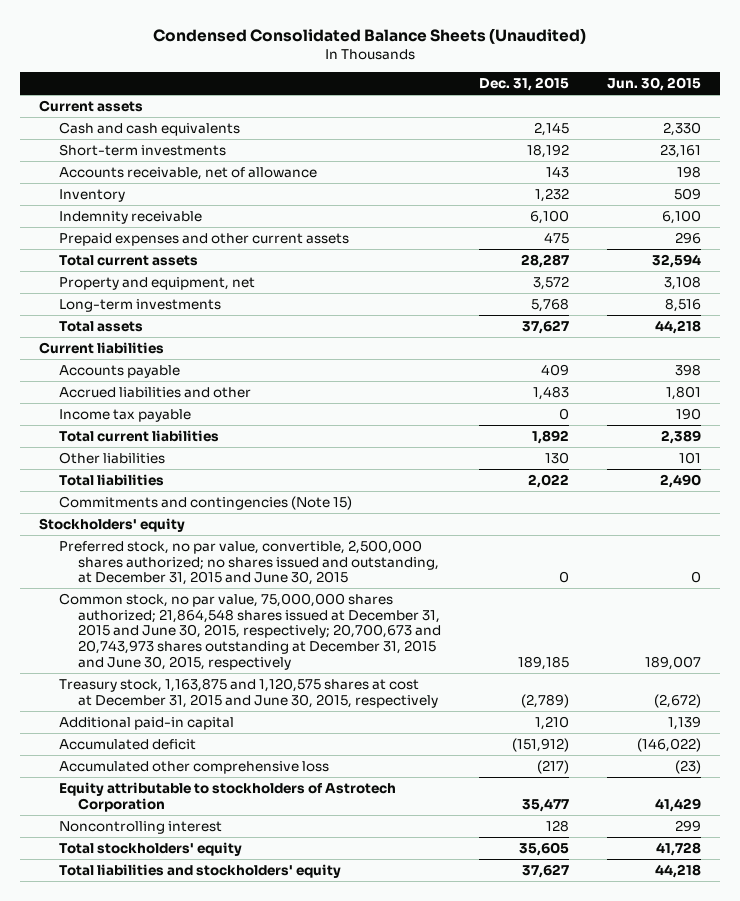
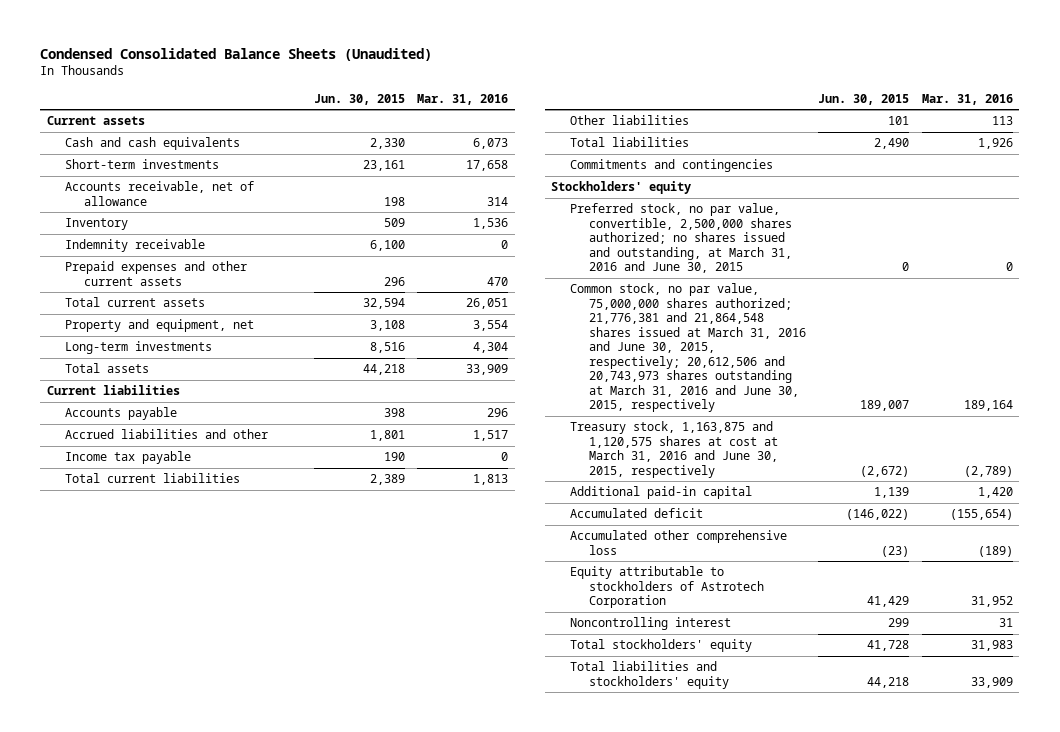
- | Dec. 31, 2015 | Jun. 30, 2015
+ | Jun. 30, 2015 | Mar. 31, 2016
- Commitments and contingencies (Note 15)
+ Commitments and contingencies
- Preferred stock, no par value, convertible, 2,500,000 shares authorized; no shares issued and outstanding, at December 31, 2015 and June 30, 2015 | 0 | 0
- Common stock, no par value, 75,000,000 shares authorized; 21,864,548 shares issued at December 31, 2015 and June 30, 2015, respectively; 20,700,673 and 20,743,973 shares outstanding at December 31, 2015 and June 30, 2015, respectively | 189,185 | 189,007
- Treasury stock, 1,163,875 and 1,120,575 shares at cost at December 31, 2015 and June 30, 2015, respectively | (2,789) | (2,672)
+ Preferred stock, no par value, convertible, 2,500,000 shares authorized; no shares issued and outstanding, at March 31, 2016 and June 30, 2015 | 0 | 0
+ Common stock, no par value, 75,000,000 shares authorized; 21,776,381 and 21,864,548 shares issued at March 31, 2016 and June 30, 2015, respectively; 20,612,506 and 20,743,973 shares outstanding at March 31, 2016 and June 30, 2015, respectively | 189,007 | 189,164
+ Treasury stock, 1,163,875 and 1,120,575 shares at cost at March 31, 2016 and June 30, 2015, respectively | (2,672) | (2,789)

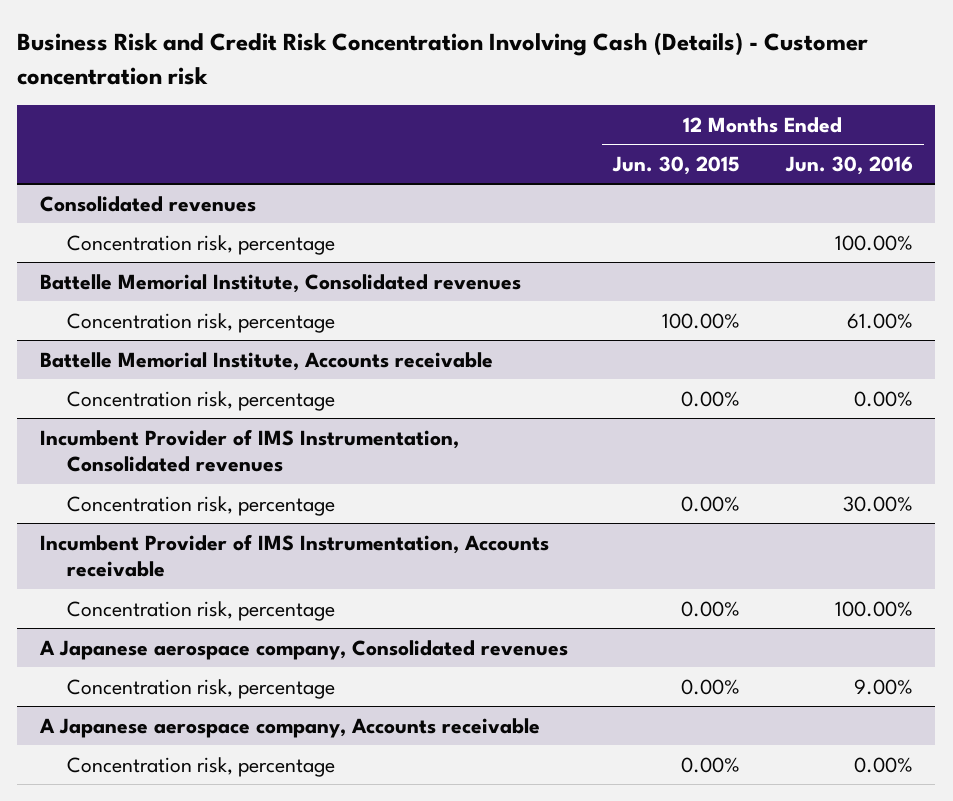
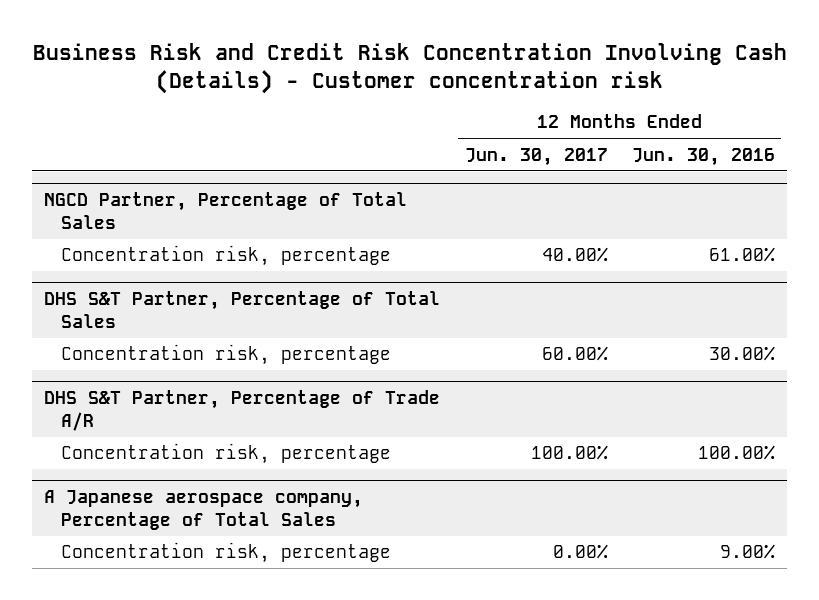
- | 12 Months Ended Jun. 30, 2015 | 12 Months Ended Jun. 30, 2016
+ | 12 Months Ended Jun. 30, 2017 | 12 Months Ended Jun. 30, 2016
- Consolidated revenues
- Concentration risk, percentage | | 100.00%
- Battelle Memorial Institute, Consolidated revenues
+ NGCD Partner, Percentage of Total Sales
- Battelle Memorial Institute, Accounts receivable
- Concentration risk, percentage | 0.00% | 0.00%
- Incumbent Provider of IMS Instrumentation, Consolidated revenues
+ DHS S&T Partner, Percentage of Total Sales
- Incumbent Provider of IMS Instrumentation, Accounts receivable
+ DHS S&T Partner, Percentage of Trade A/R
- A Japanese aerospace company, Consolidated revenues
+ A Japanese aerospace company, Percentage of Total Sales
- A Japanese aerospace company, Accounts receivable
- Concentration risk, percentage | 0.00% | 0.00%

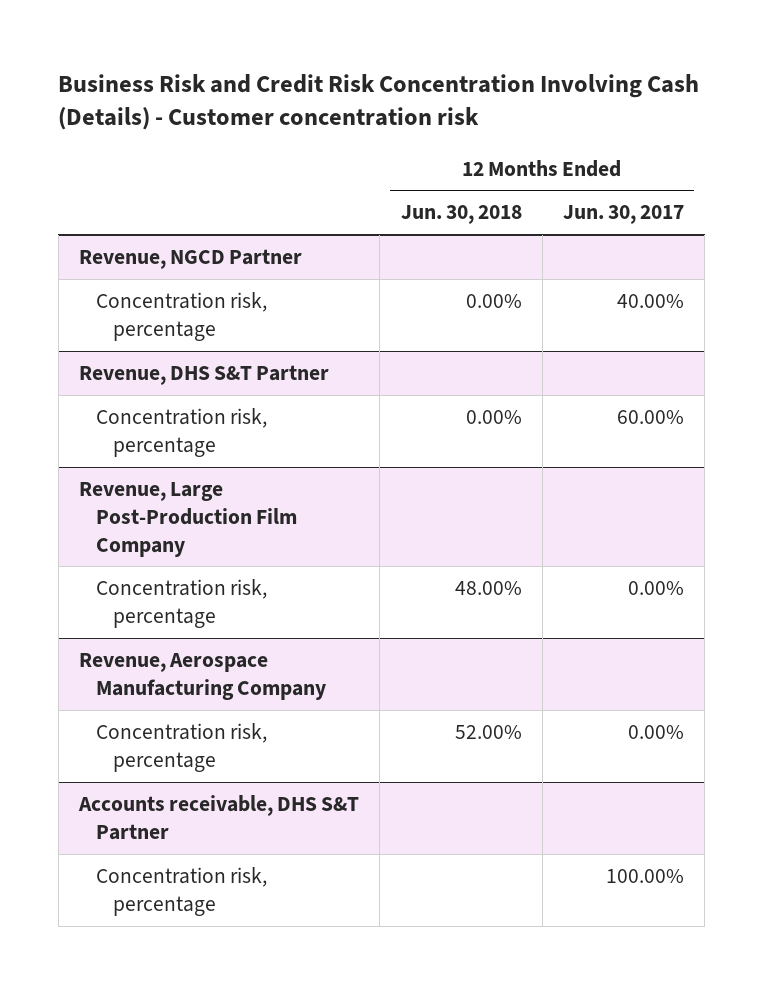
- | 12 Months Ended Jun. 30, 2017 | 12 Months Ended Jun. 30, 2016
+ | 12 Months Ended Jun. 30, 2018 | 12 Months Ended Jun. 30, 2017
- NGCD Partner, Percentage of Total Sales
+ Revenue, NGCD Partner
- DHS S&T Partner, Percentage of Total Sales
+ Revenue, DHS S&T Partner
- DHS S&T Partner, Percentage of Trade A/R
- Concentration risk, percentage | 100.00% | 100.00%
- A Japanese aerospace company, Percentage of Total Sales
+ Revenue, Large Post-Production Film Company
+ Revenue, Aerospace Manufacturing Company
+ Concentration risk, percentage | 52.00% | 0.00%
+ Accounts receivable, DHS S&T Partner
+ Concentration risk, percentage | | 100.00%

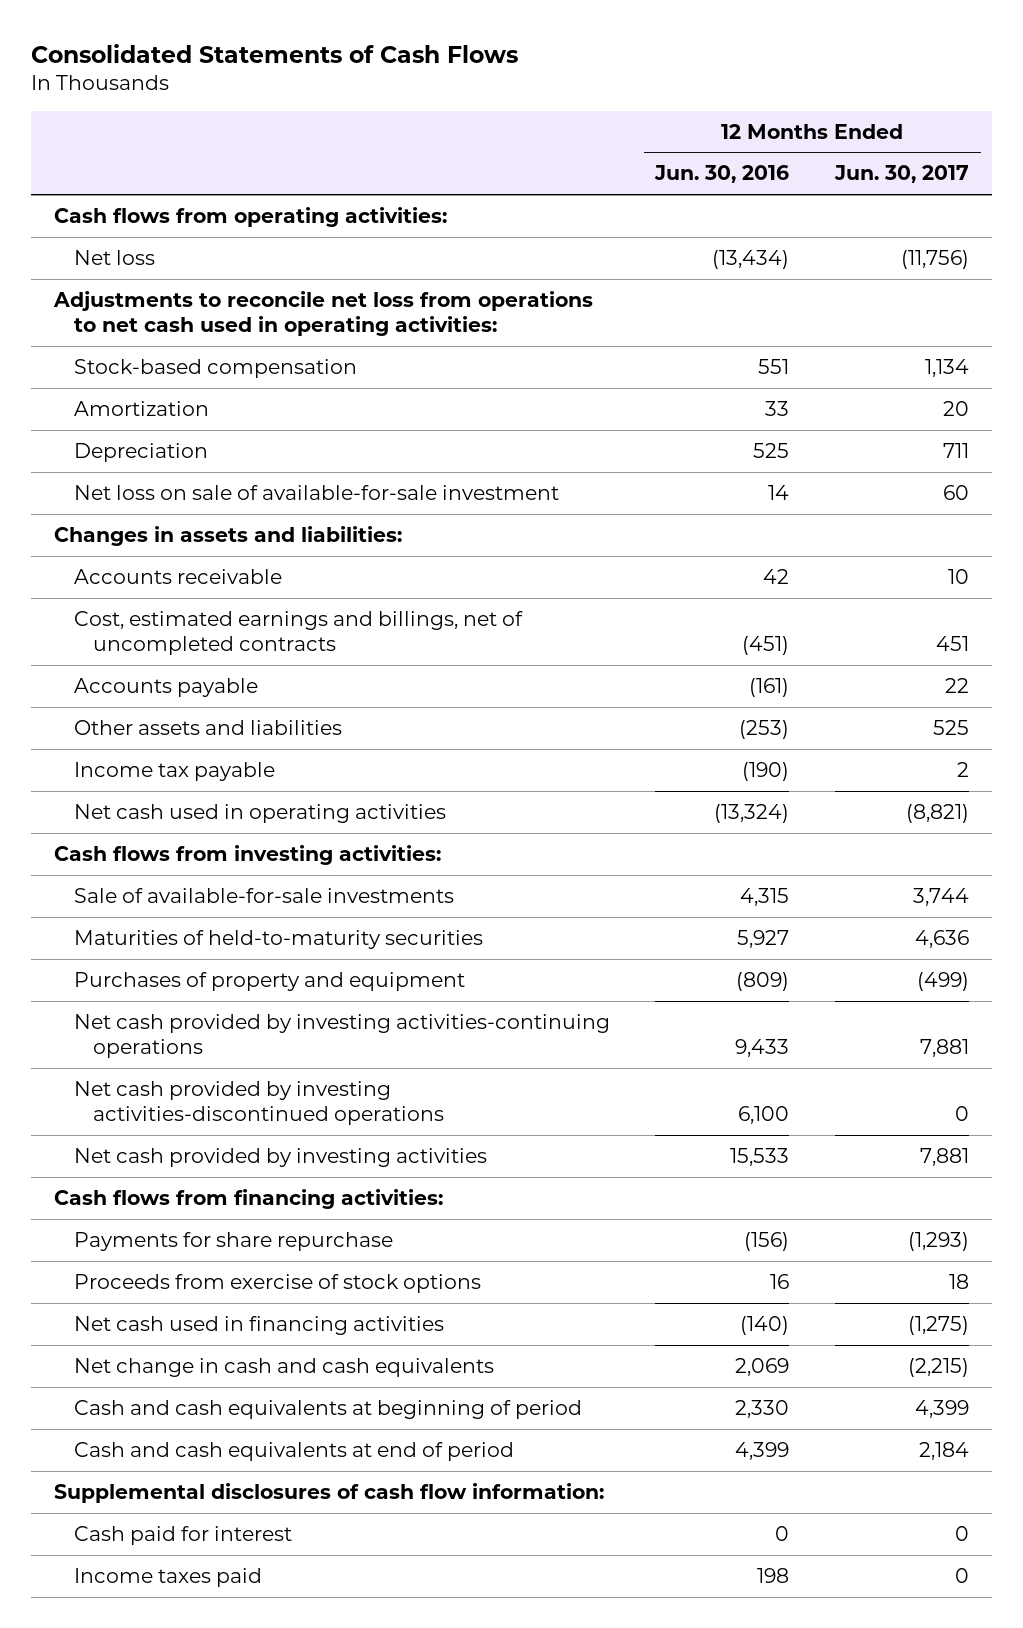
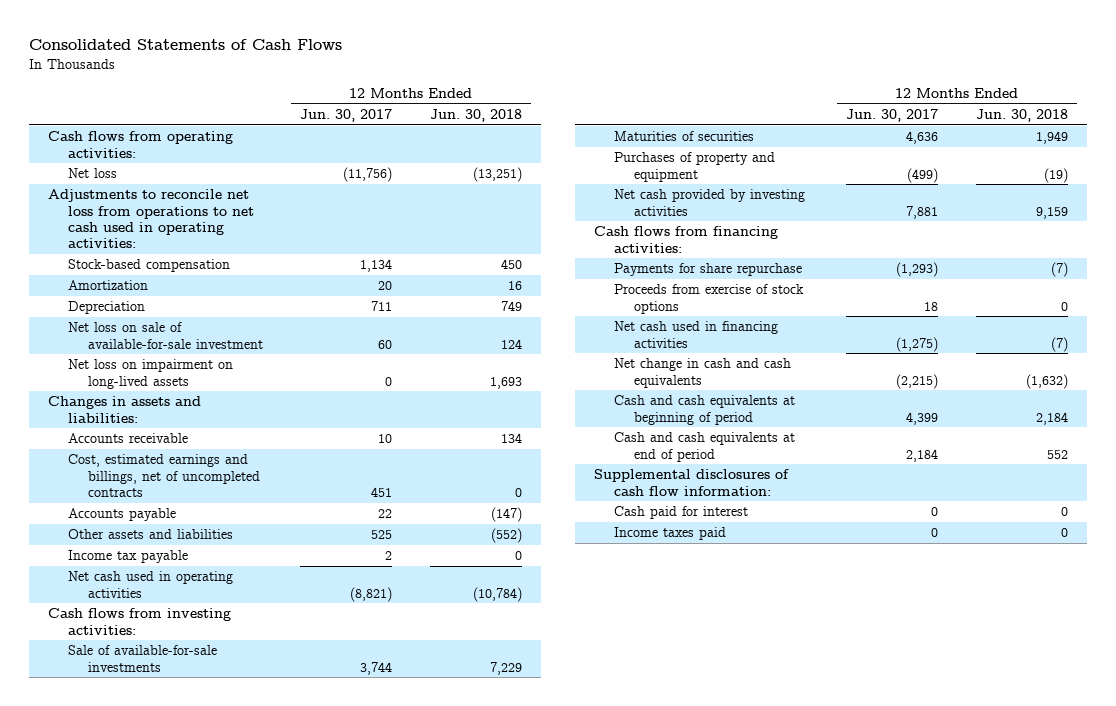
- | 12 Months Ended Jun. 30, 2016 | 12 Months Ended Jun. 30, 2017
+ | 12 Months Ended Jun. 30, 2017 | 12 Months Ended Jun. 30, 2018
+ Net loss on impairment on long-lived assets | 0 | 1,693
- Maturities of held-to-maturity securities | 5,927 | 4,636
+ Maturities of securities | 4,636 | 1,949
- Net cash provided by investing activities-continuing operations | 9,433 | 7,881
- Net cash provided by investing activities-discontinued operations | 6,100 | 0

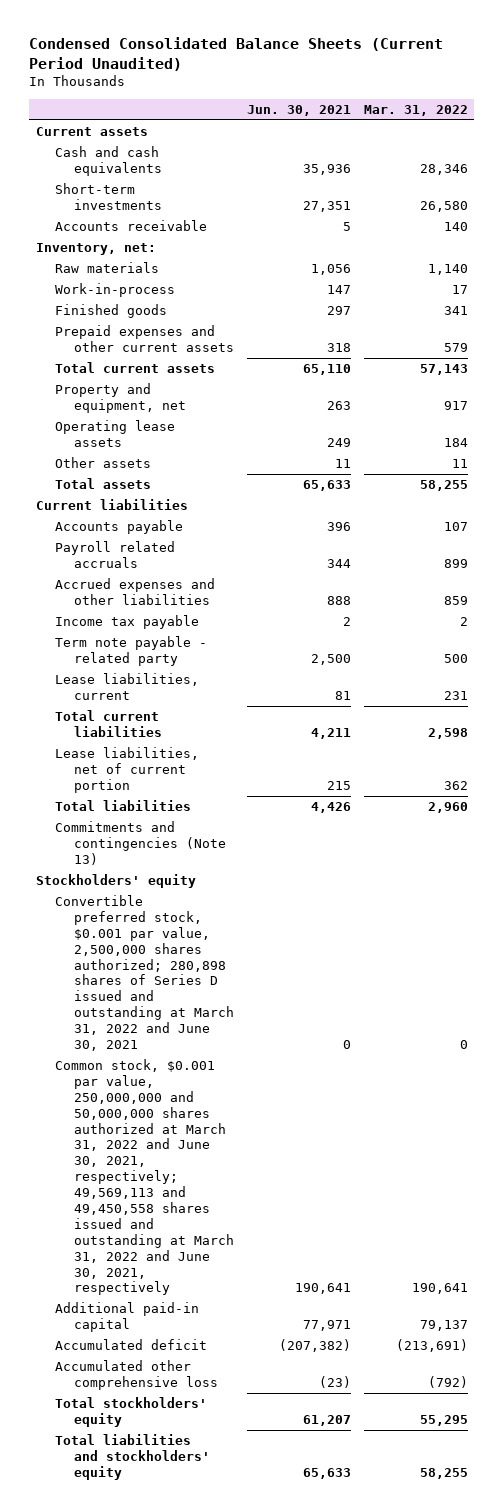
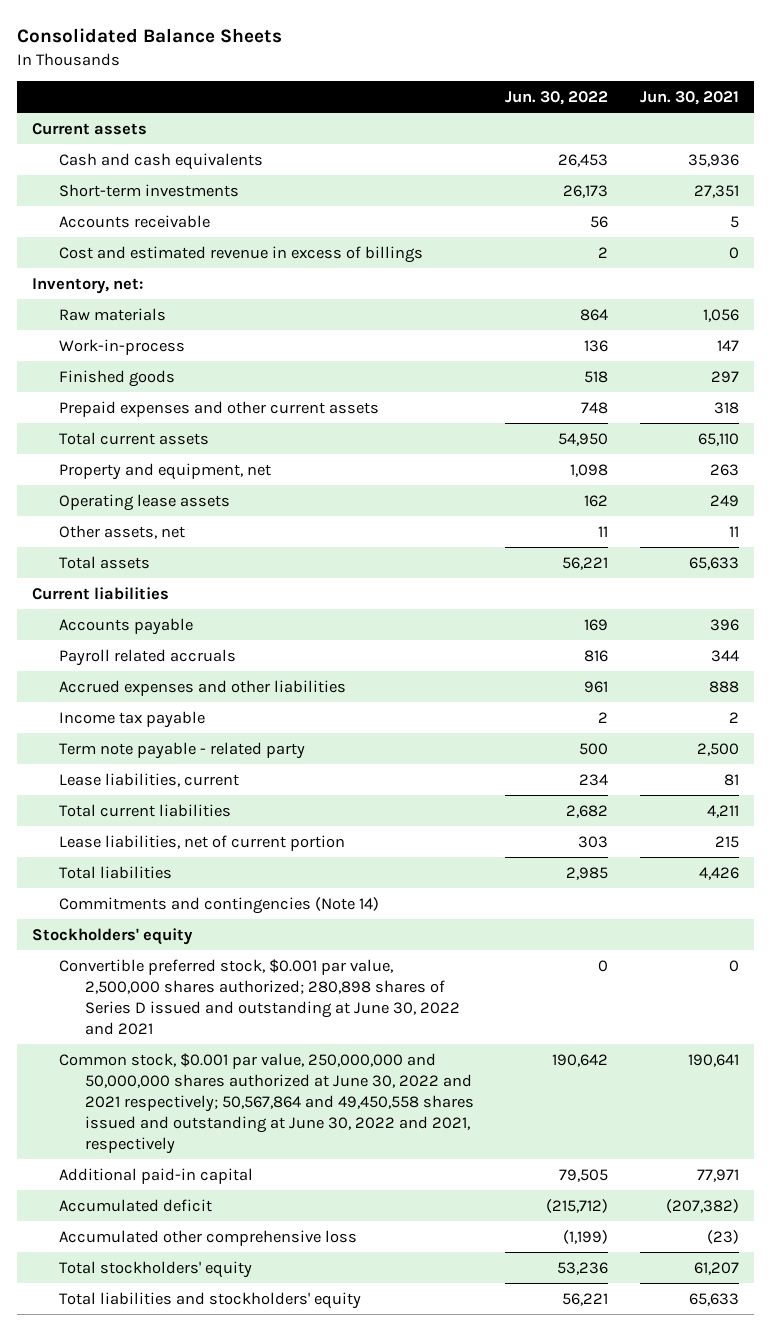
- Condensed Consolidated Balance Sheets (Current Period Unaudited)
+ Consolidated Balance Sheets
- | Jun. 30, 2021 | Mar. 31, 2022
+ | Jun. 30, 2022 | Jun. 30, 2021
+ Cost and estimated revenue in excess of billings | 2 | 0
- Other assets | 11 | 11
+ Other assets, net | 11 | 11
- Commitments and contingencies (Note 13)
+ Commitments and contingencies (Note 14)
- Convertible preferred stock, $0.001 par value, 2,500,000 shares authorized; 280,898 shares of Series D issued and outstanding at March 31, 2022 and June 30, 2021 | 0 | 0
- Common stock, $0.001 par value, 250,000,000 and 50,000,000 shares authorized at March 31, 2022 and June 30, 2021, respectively; 49,569,113 and 49,450,558 shares issued and outstanding at March 31, 2022 and June 30, 2021, respectively | 190,641 | 190,641
+ Convertible preferred stock, $0.001 par value, 2,500,000 shares authorized; 280,898 shares of Series D issued and outstanding at June 30, 2022 and 2021 | 0 | 0
+ Common stock, $0.001 par value, 250,000,000 and 50,000,000 shares authorized at June 30, 2022 and 2021 respectively; 50,567,864 and 49,450,558 shares issued and outstanding at June 30, 2022 and 2021, respectively | 190,642 | 190,641

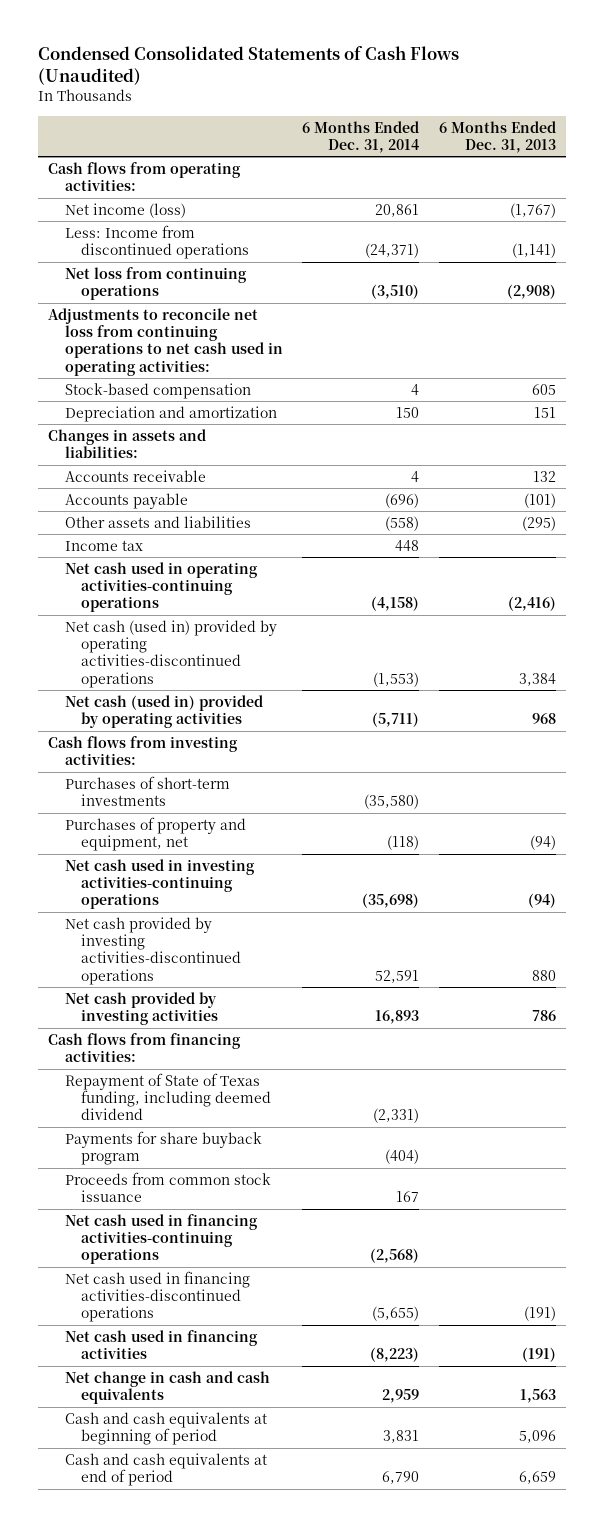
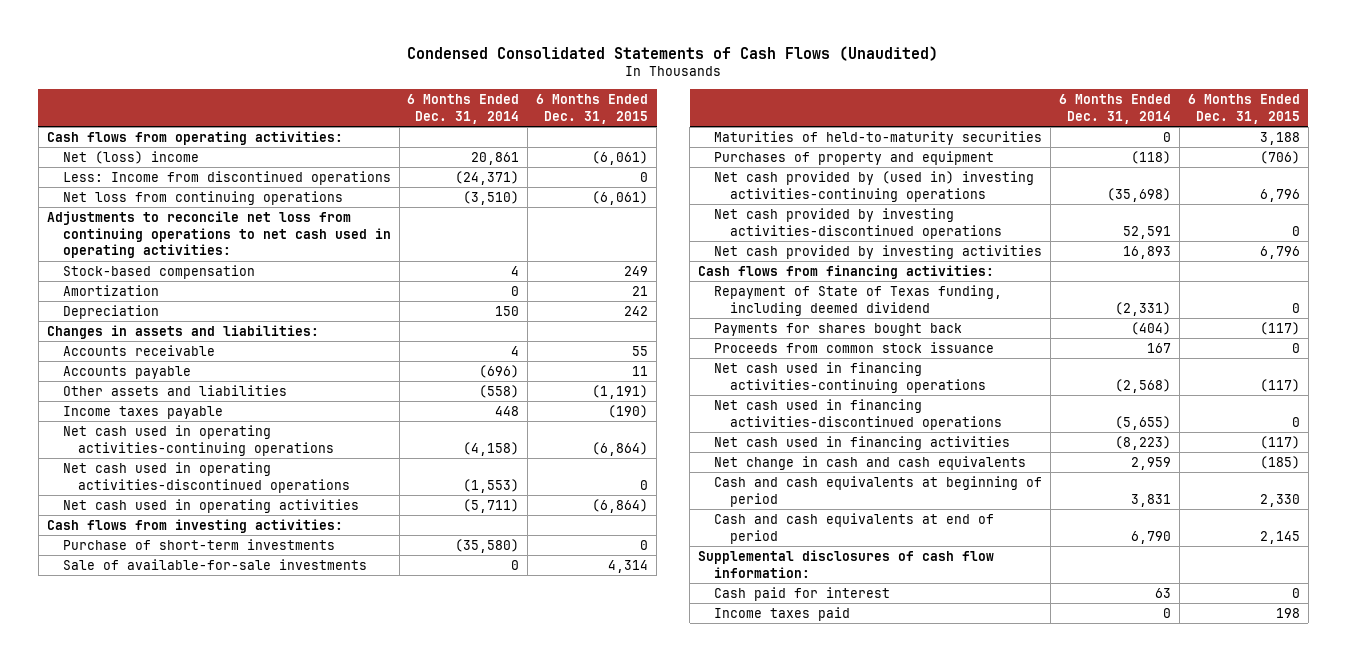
- | 6 Months Ended Dec. 31, 2014 | 6 Months Ended Dec. 31, 2013
+ | 6 Months Ended Dec. 31, 2014 | 6 Months Ended Dec. 31, 2015
- Net income (loss) | 20,861 | (1,767)
+ Net (loss) income | 20,861 | (6,061)
- Depreciation and amortization | 150 | 151
+ Amortization | 0 | 21
+ Depreciation | 150 | 242
- Income tax | 448 |
+ Income taxes payable | 448 | (190)
- Net cash (used in) provided by operating activities-discontinued operations | (1,553) | 3,384
- Net cash (used in) provided by operating activities | (5,711) | 968
+ Net cash used in operating activities-discontinued operations | (1,553) | 0
+ Net cash used in operating activities | (5,711) | (6,864)
- Purchases of short-term investments | (35,580) |
- Purchases of property and equipment, net | (118) | (94)
- Net cash used in investing activities-continuing operations | (35,698) | (94)
+ Purchase of short-term investments | (35,580) | 0
+ Sale of available-for-sale investments | 0 | 4,314
+ Maturities of held-to-maturity securities | 0 | 3,188
+ Purchases of property and equipment | (118) | (706)
+ Net cash provided by (used in) investing activities-continuing operations | (35,698) | 6,796
- Payments for share buyback program | (404) |
+ Payments for shares bought back | (404) | (117)
+ Supplemental disclosures of cash flow information:
+ Cash paid for interest | 63 | 0
+ Income taxes paid | 0 | 198

